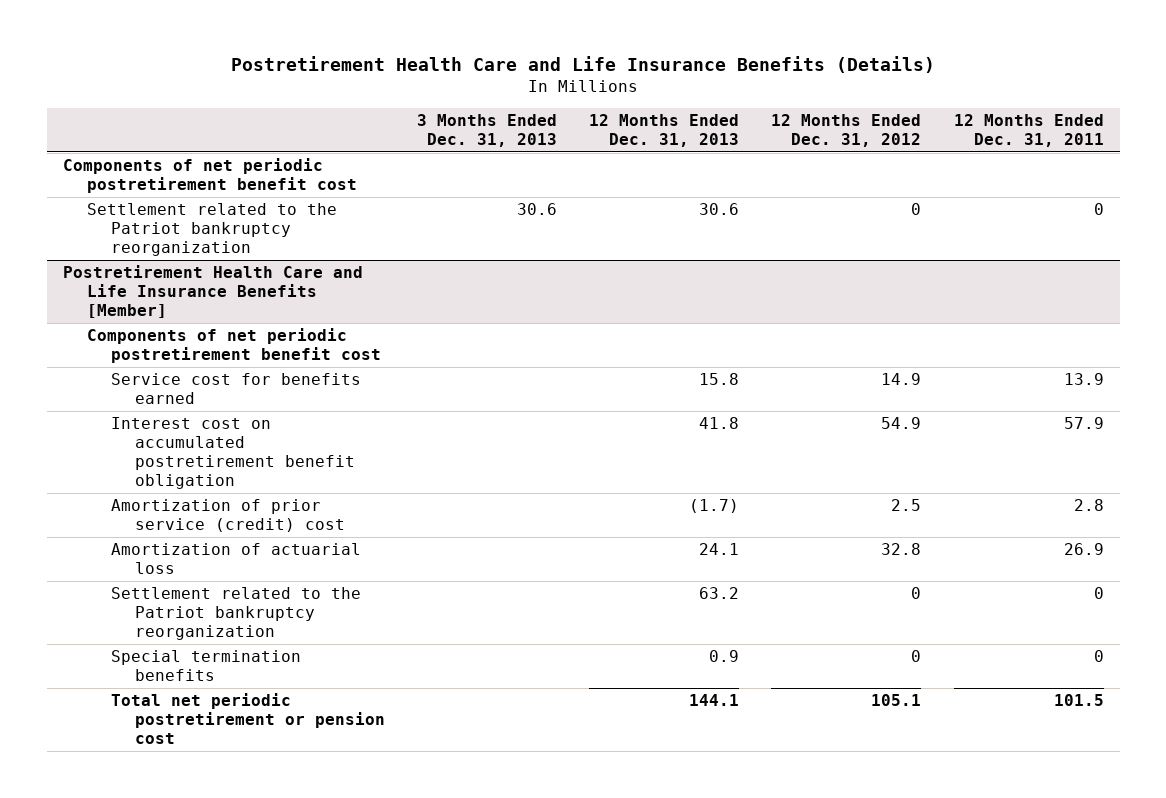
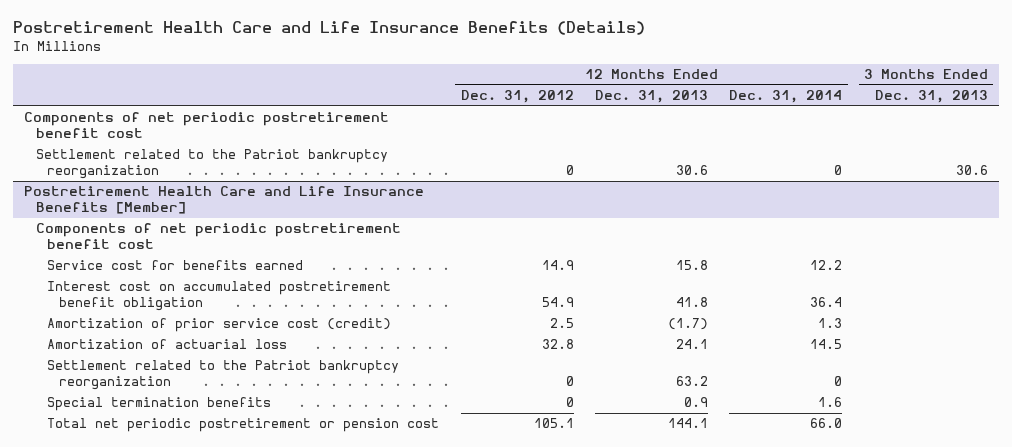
- | 3 Months Ended Dec. 31, 2013 | 12 Months Ended Dec. 31, 2013 | 12 Months Ended Dec. 31, 2012 | 12 Months Ended Dec. 31, 2011
+ | 12 Months Ended Dec. 31, 2012 | 12 Months Ended Dec. 31, 2013 | 12 Months Ended Dec. 31, 2014 | 3 Months Ended Dec. 31, 2013
@ Postretirement Health Care and Life Insurance Benefits [Member]
- Amortization of prior service (credit) cost | | (1.7) | 2.5 | 2.8
+ Amortization of prior service cost (credit) | 2.5 | (1.7) | 1.3 |

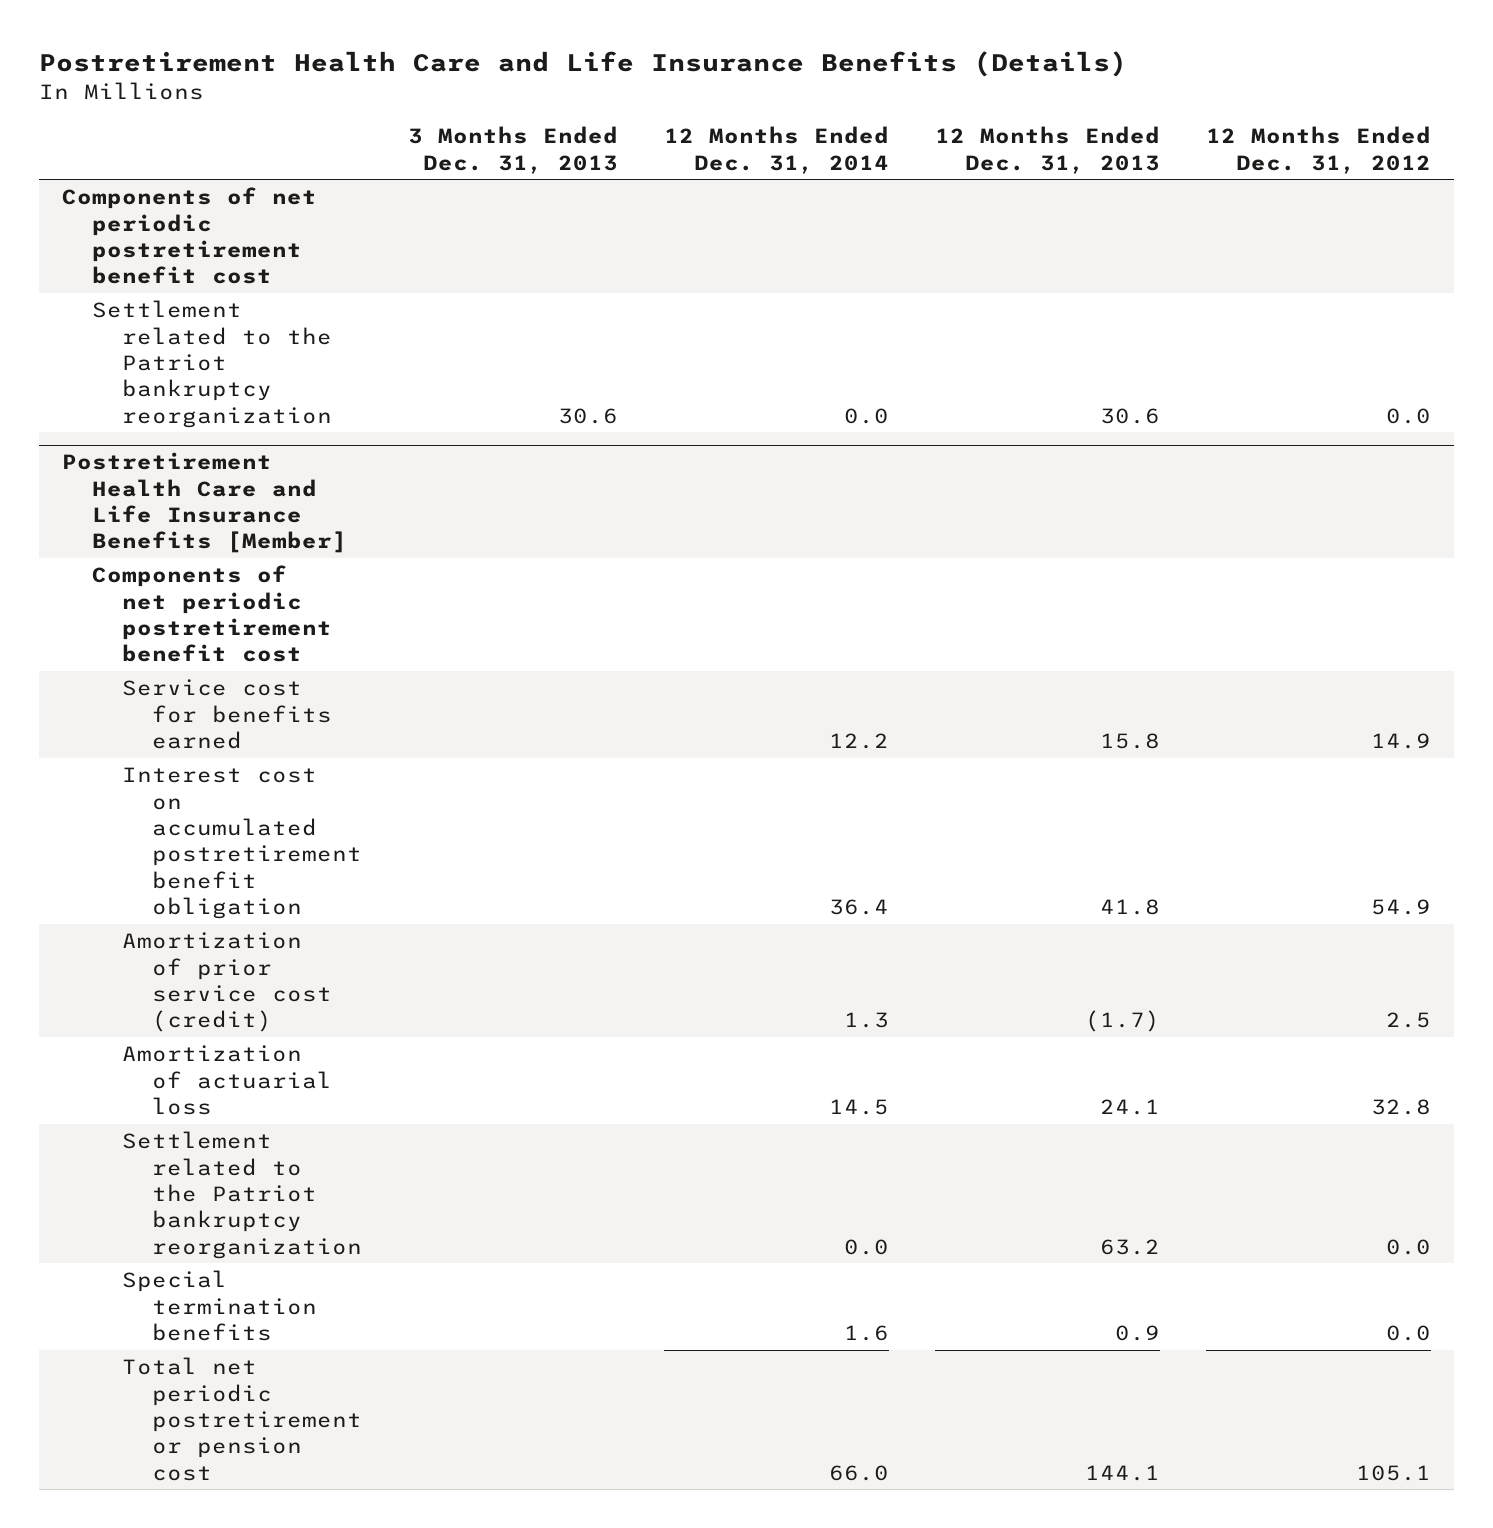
- | 12 Months Ended Dec. 31, 2012 | 12 Months Ended Dec. 31, 2013 | 12 Months Ended Dec. 31, 2014 | 3 Months Ended Dec. 31, 2013
+ | 3 Months Ended Dec. 31, 2013 | 12 Months Ended Dec. 31, 2014 | 12 Months Ended Dec. 31, 2013 | 12 Months Ended Dec. 31, 2012
- Settlement related to the Patriot bankruptcy reorganization | 0 | 30.6 | 0 | 30.6
+ Settlement related to the Patriot bankruptcy reorganization | 30.6 | 0.0 | 30.6 | 0.0
@ Postretirement Health Care and Life Insurance Benefits [Member]
- Settlement related to the Patriot bankruptcy reorganization | 0 | 63.2 | 0 |
- Special termination benefits | 0 | 0.9 | 1.6 |
+ Settlement related to the Patriot bankruptcy reorganization | | 0.0 | 63.2 | 0.0
+ Special termination benefits | | 1.6 | 0.9 | 0.0

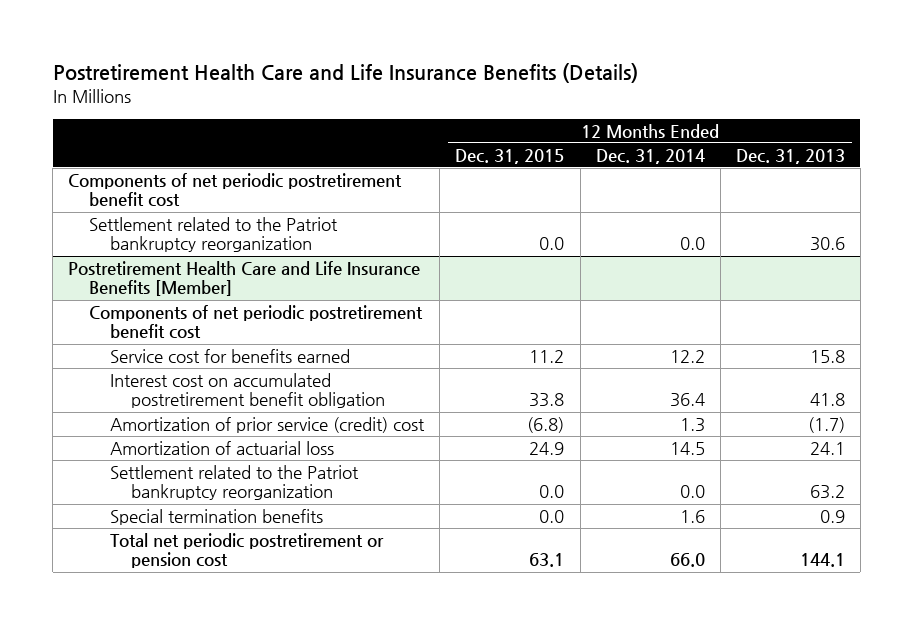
- | 3 Months Ended Dec. 31, 2013 | 12 Months Ended Dec. 31, 2014 | 12 Months Ended Dec. 31, 2013 | 12 Months Ended Dec. 31, 2012
+ | 12 Months Ended Dec. 31, 2015 | 12 Months Ended Dec. 31, 2014 | 12 Months Ended Dec. 31, 2013
@ Postretirement Health Care and Life Insurance Benefits [Member]
- Amortization of prior service cost (credit) | | 1.3 | (1.7) | 2.5
+ Amortization of prior service (credit) cost | (6.8) | 1.3 | (1.7)

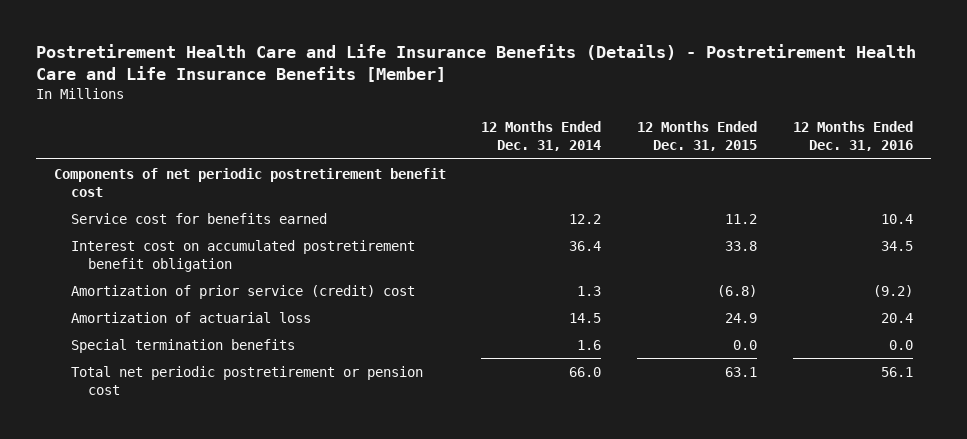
- Postretirement Health Care and Life Insurance Benefits (Details)
+ Postretirement Health Care and Life Insurance Benefits (Details) - Postretirement Health Care and Life Insurance Benefits [Member]
- | 12 Months Ended Dec. 31, 2015 | 12 Months Ended Dec. 31, 2014 | 12 Months Ended Dec. 31, 2013
+ | 12 Months Ended Dec. 31, 2014 | 12 Months Ended Dec. 31, 2015 | 12 Months Ended Dec. 31, 2016
- Settlement related to the Patriot bankruptcy reorganization | 0.0 | 0.0 | 30.6
- Postretirement Health Care and Life Insurance Benefits [Member]
- Components of net periodic postretirement benefit cost
- Settlement related to the Patriot bankruptcy reorganization | 0.0 | 0.0 | 63.2

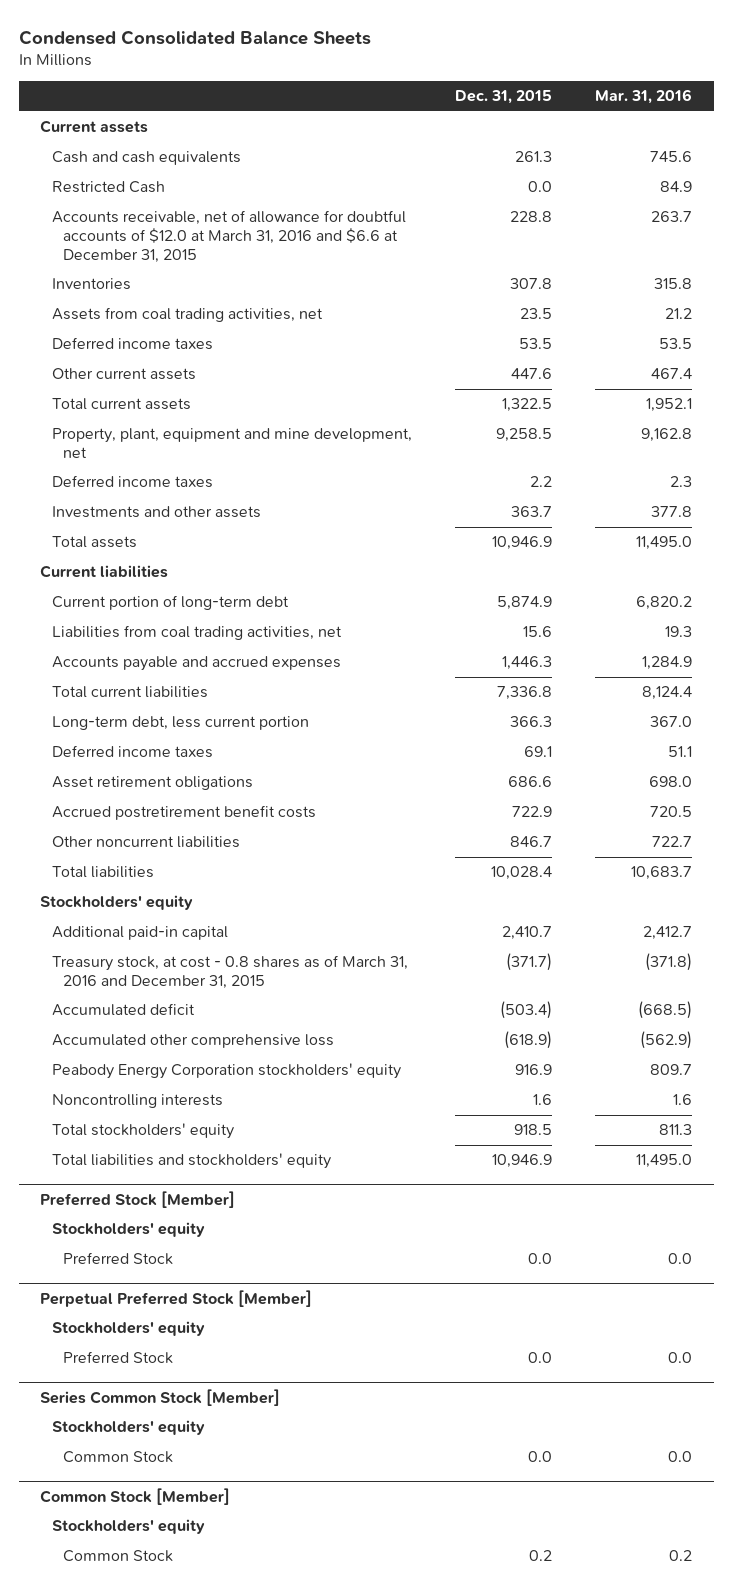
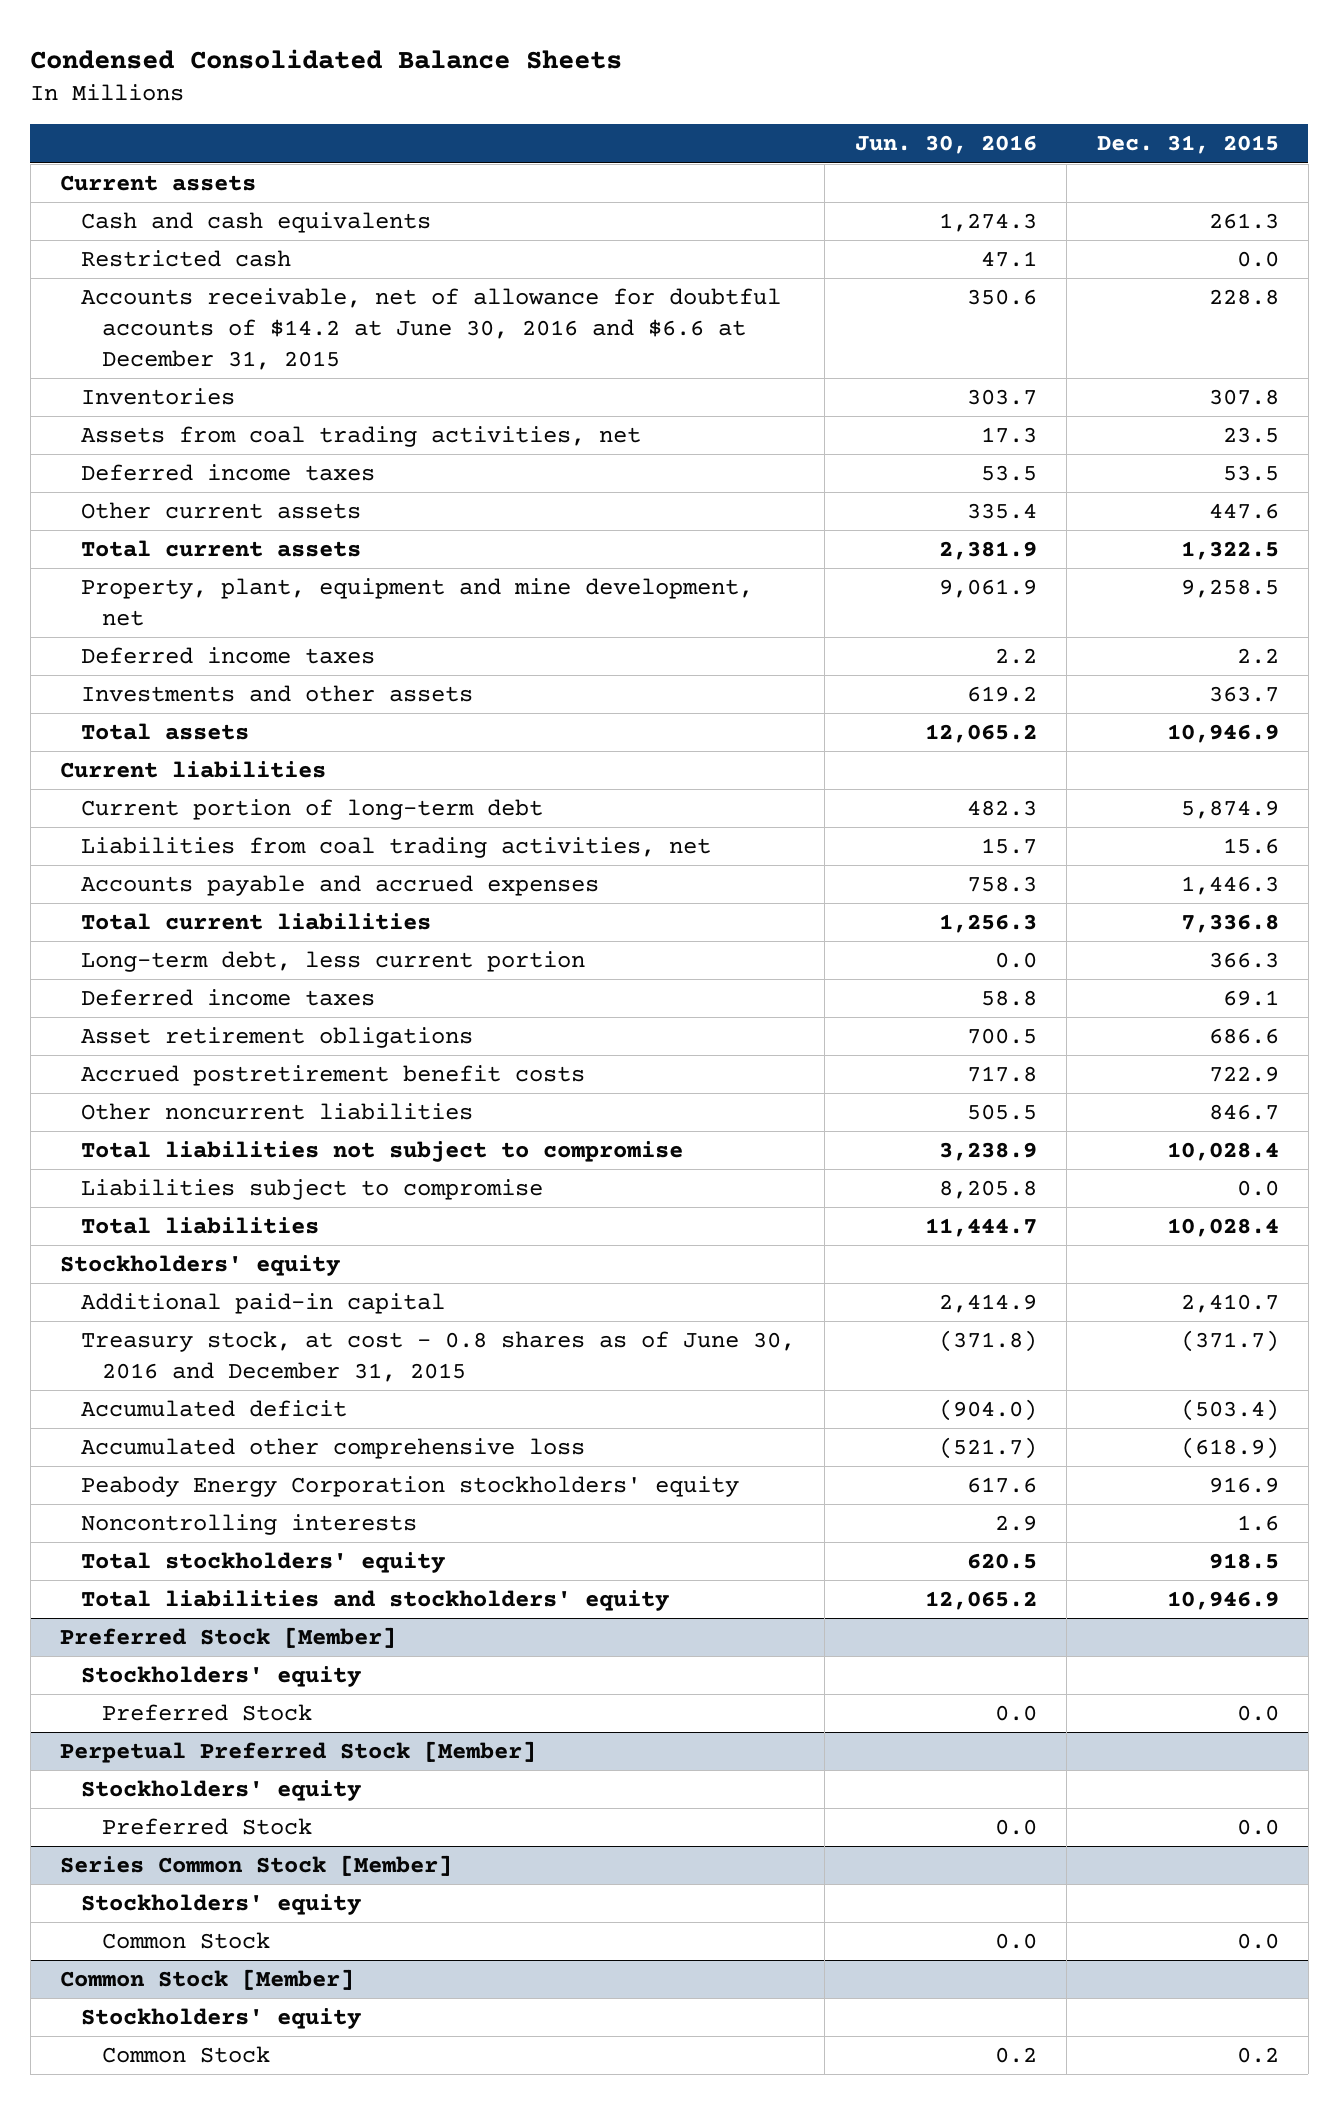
- | Dec. 31, 2015 | Mar. 31, 2016
+ | Jun. 30, 2016 | Dec. 31, 2015
- Restricted Cash | 0.0 | 84.9
- Accounts receivable, net of allowance for doubtful accounts of $12.0 at March 31, 2016 and $6.6 at December 31, 2015 | 228.8 | 263.7
+ Restricted cash | 47.1 | 0.0
+ Accounts receivable, net of allowance for doubtful accounts of $14.2 at June 30, 2016 and $6.6 at December 31, 2015 | 350.6 | 228.8
+ Total liabilities not subject to compromise | 3,238.9 | 10,028.4
+ Liabilities subject to compromise | 8,205.8 | 0.0
- Treasury stock, at cost - 0.8 shares as of March 31, 2016 and December 31, 2015 | (371.7) | (371.8)
+ Treasury stock, at cost - 0.8 shares as of June 30, 2016 and December 31, 2015 | (371.8) | (371.7)

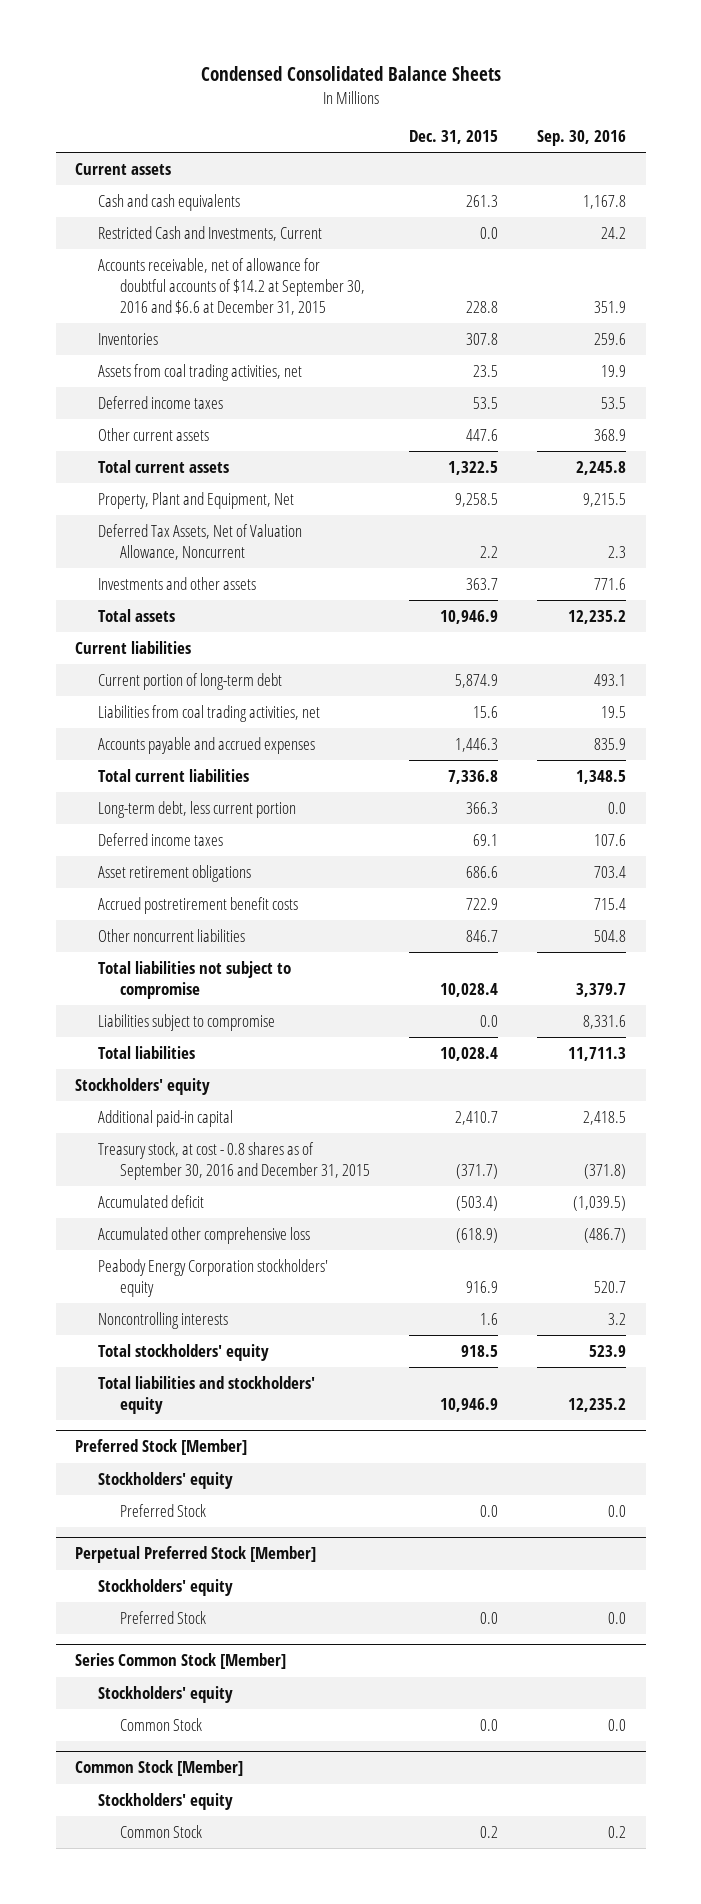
- | Jun. 30, 2016 | Dec. 31, 2015
+ | Dec. 31, 2015 | Sep. 30, 2016
- Restricted cash | 47.1 | 0.0
- Accounts receivable, net of allowance for doubtful accounts of $14.2 at June 30, 2016 and $6.6 at December 31, 2015 | 350.6 | 228.8
+ Restricted Cash and Investments, Current | 0.0 | 24.2
+ Accounts receivable, net of allowance for doubtful accounts of $14.2 at September 30, 2016 and $6.6 at December 31, 2015 | 228.8 | 351.9
- Property, plant, equipment and mine development, net | 9,061.9 | 9,258.5
- Deferred income taxes | 2.2 | 2.2
+ Property, Plant and Equipment, Net | 9,258.5 | 9,215.5
+ Deferred Tax Assets, Net of Valuation Allowance, Noncurrent | 2.2 | 2.3
- Treasury stock, at cost - 0.8 shares as of June 30, 2016 and December 31, 2015 | (371.8) | (371.7)
+ Treasury stock, at cost - 0.8 shares as of September 30, 2016 and December 31, 2015 | (371.7) | (371.8)

